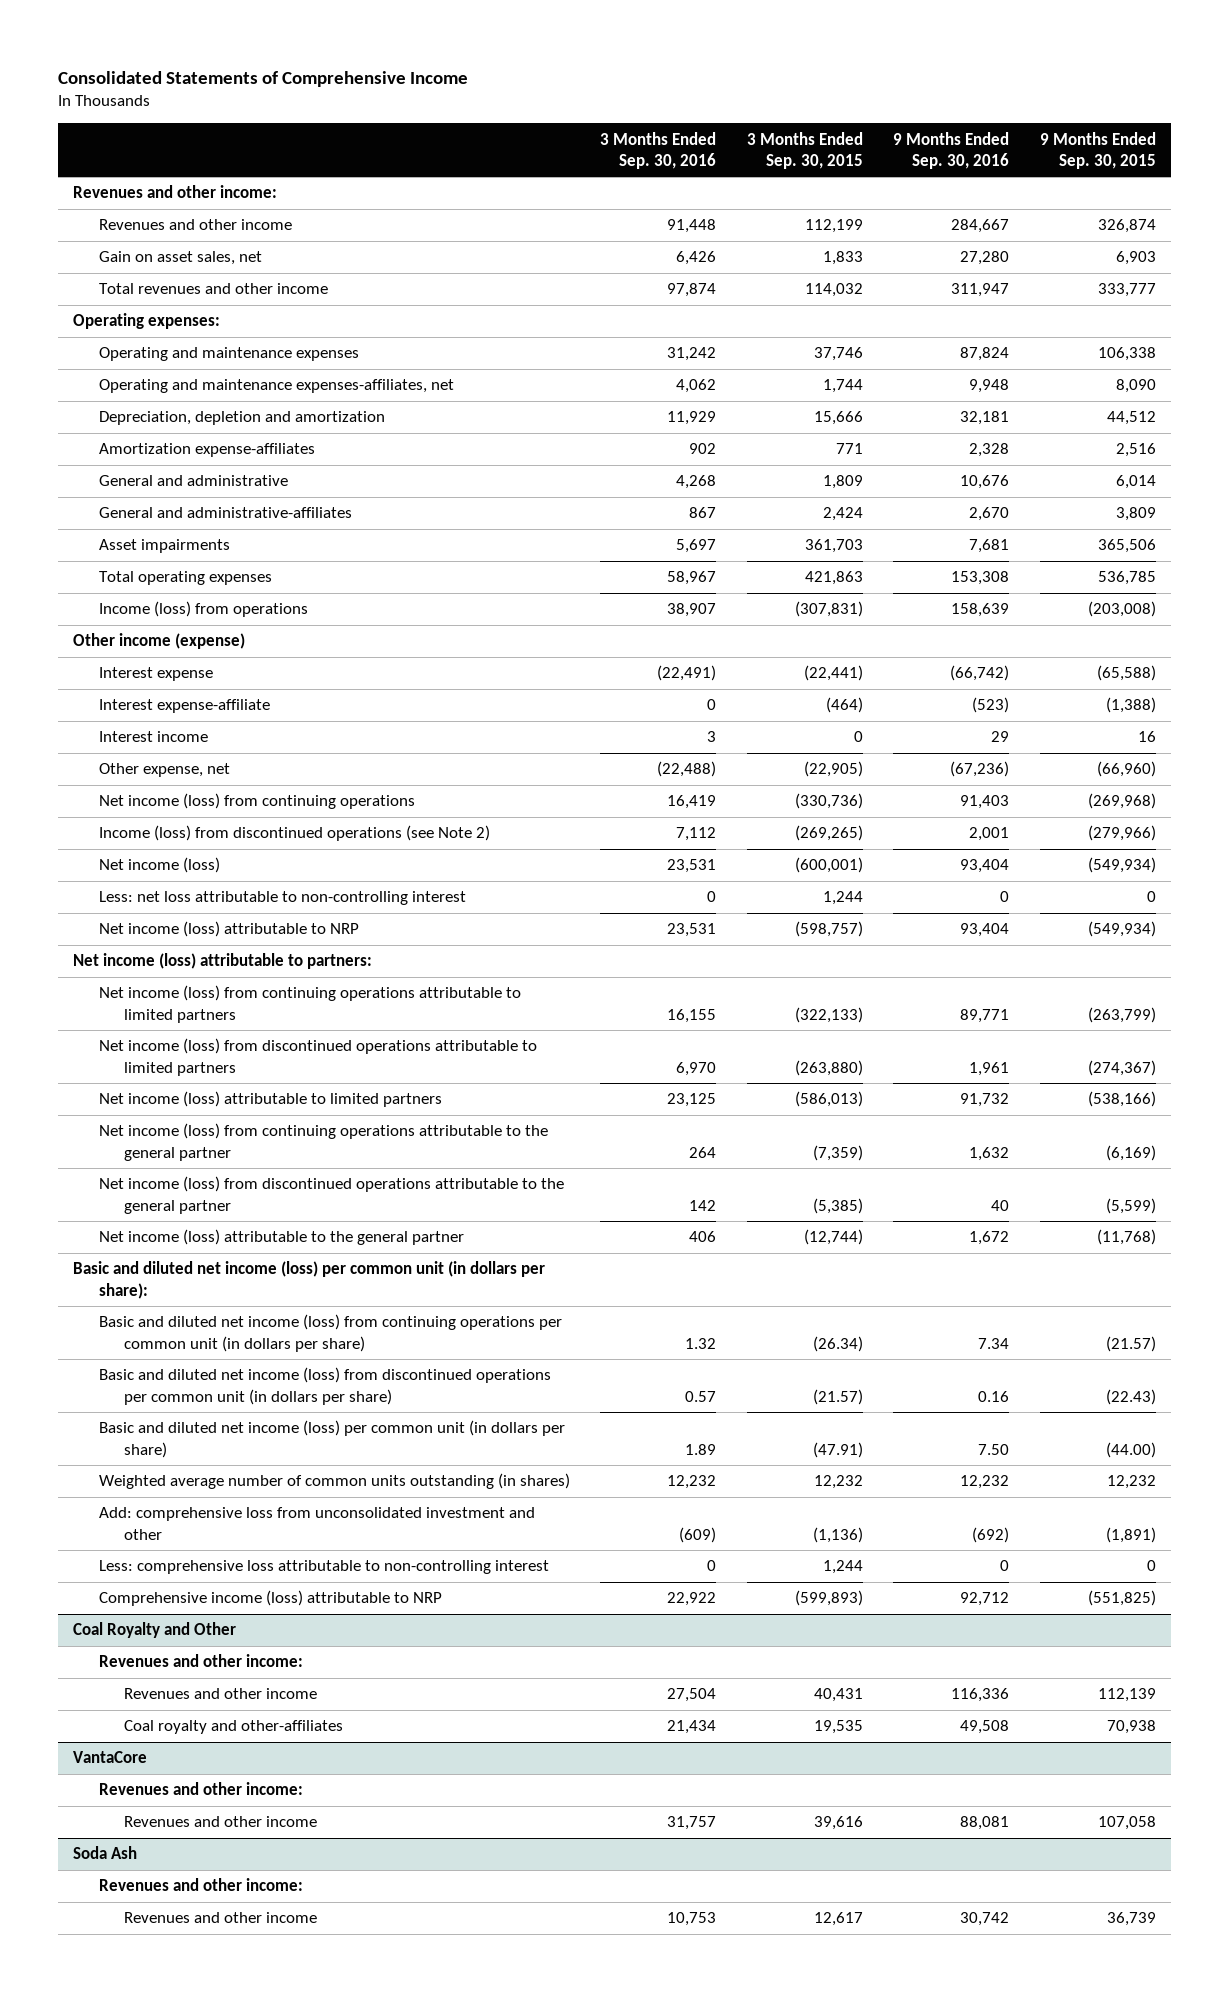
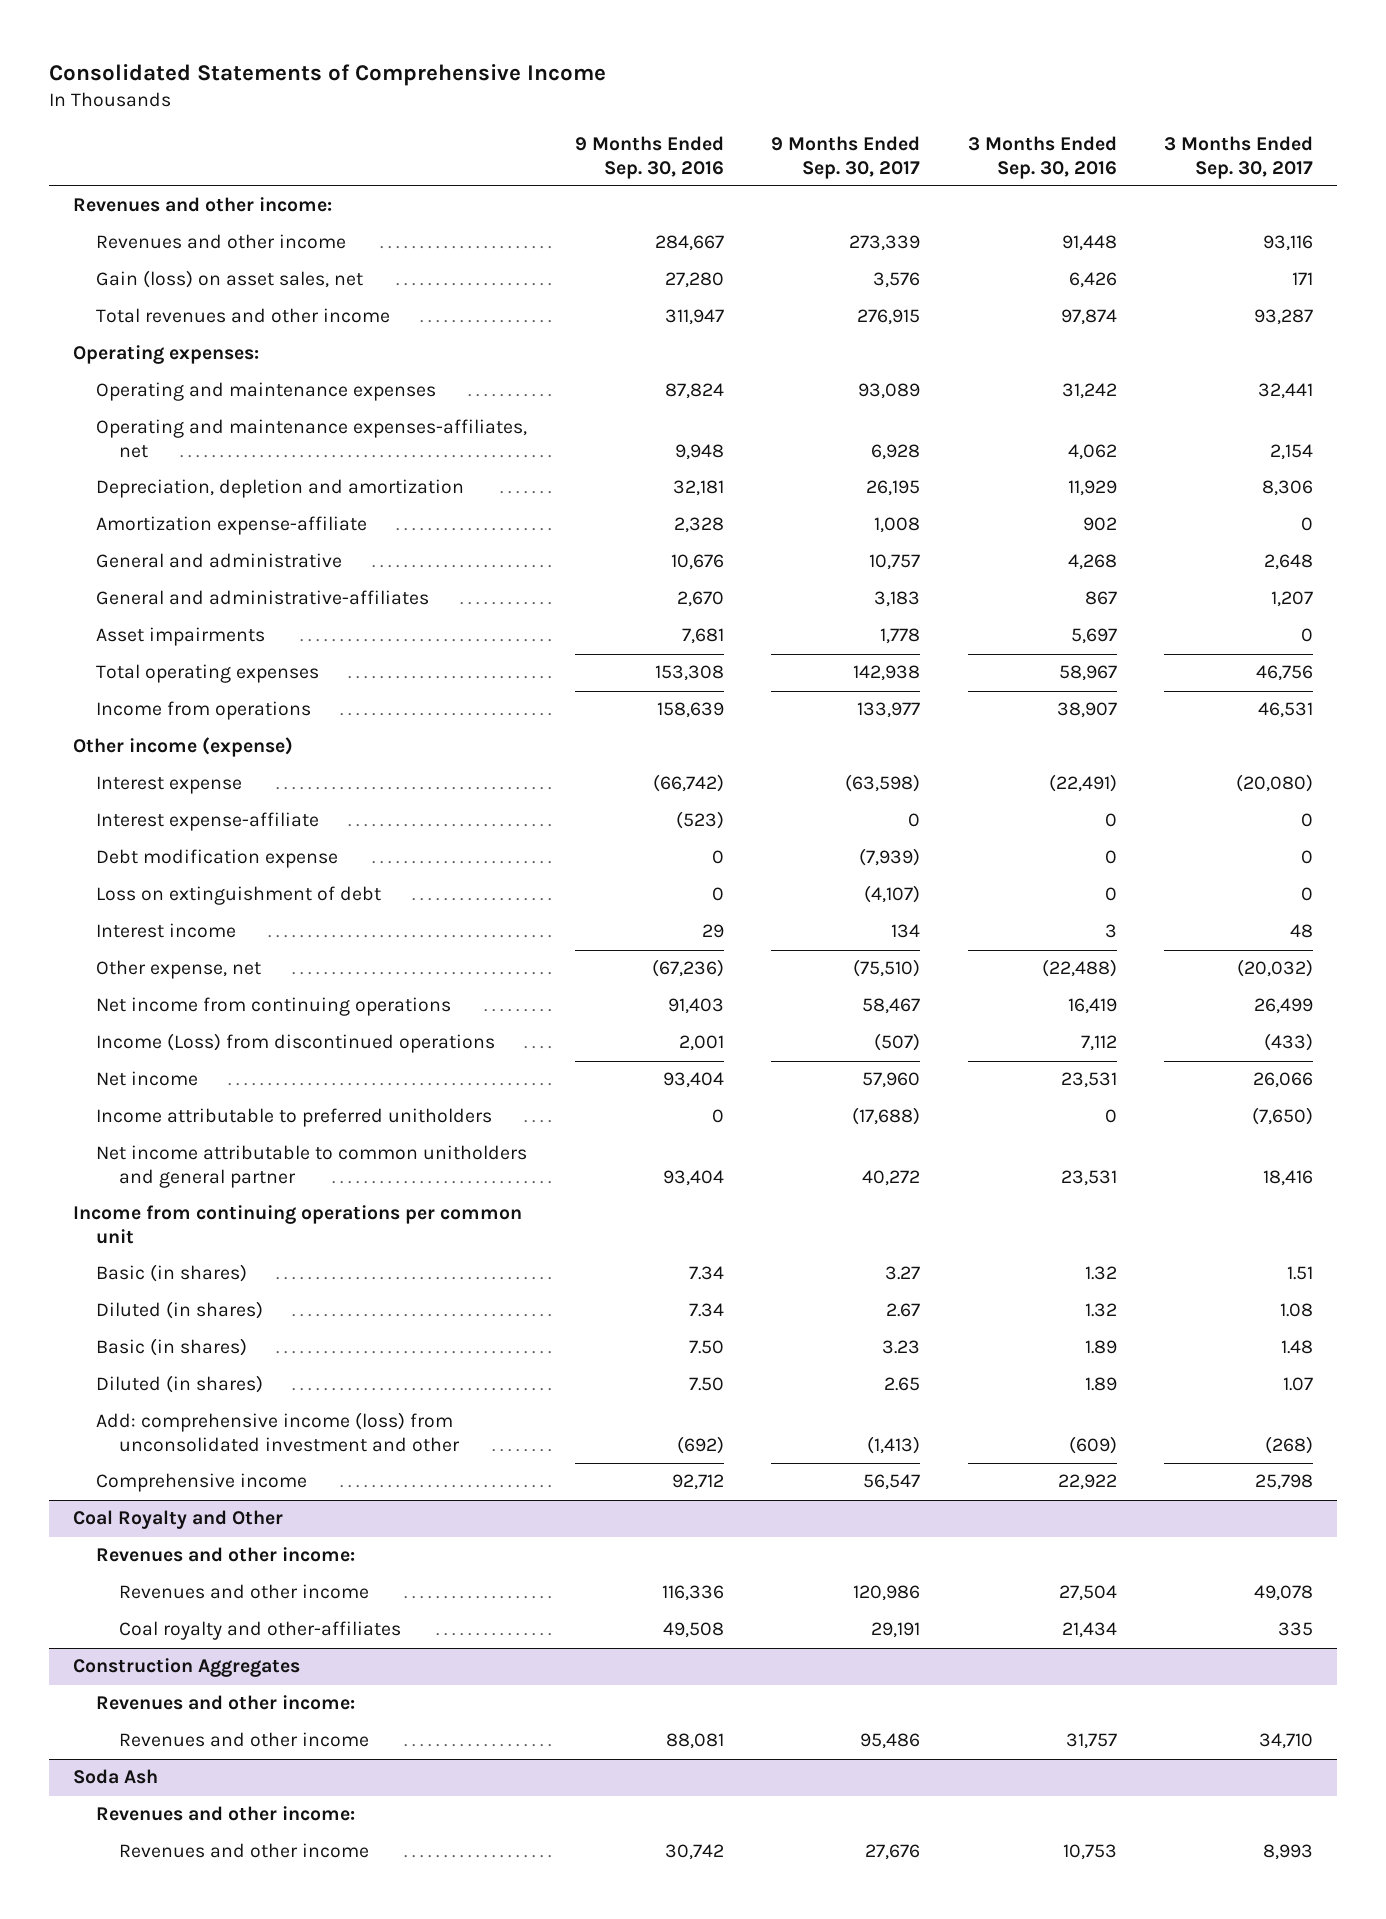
- | 3 Months Ended Sep. 30, 2016 | 3 Months Ended Sep. 30, 2015 | 9 Months Ended Sep. 30, 2016 | 9 Months Ended Sep. 30, 2015
+ | 9 Months Ended Sep. 30, 2016 | 9 Months Ended Sep. 30, 2017 | 3 Months Ended Sep. 30, 2016 | 3 Months Ended Sep. 30, 2017
- Gain on asset sales, net | 6,426 | 1,833 | 27,280 | 6,903
+ Gain (loss) on asset sales, net | 27,280 | 3,576 | 6,426 | 171
- Amortization expense-affiliates | 902 | 771 | 2,328 | 2,516
+ Amortization expense-affiliate | 2,328 | 1,008 | 902 | 0
- Income (loss) from operations | 38,907 | (307,831) | 158,639 | (203,008)
+ Income from operations | 158,639 | 133,977 | 38,907 | 46,531
+ Debt modification expense | 0 | (7,939) | 0 | 0
+ Loss on extinguishment of debt | 0 | (4,107) | 0 | 0
- Net income (loss) from continuing operations | 16,419 | (330,736) | 91,403 | (269,968)
- Income (loss) from discontinued operations (see Note 2) | 7,112 | (269,265) | 2,001 | (279,966)
- Net income (loss) | 23,531 | (600,001) | 93,404 | (549,934)
- Less: net loss attributable to non-controlling interest | 0 | 1,244 | 0 | 0
- Net income (loss) attributable to NRP | 23,531 | (598,757) | 93,404 | (549,934)
- Net income (loss) attributable to partners:
- Net income (loss) from continuing operations attributable to limited partners | 16,155 | (322,133) | 89,771 | (263,799)
- Net income (loss) from discontinued operations attributable to limited partners | 6,970 | (263,880) | 1,961 | (274,367)
- Net income (loss) attributable to limited partners | 23,125 | (586,013) | 91,732 | (538,166)
- Net income (loss) from continuing operations attributable to the general partner | 264 | (7,359) | 1,632 | (6,169)
- Net income (loss) from discontinued operations attributable to the general partner | 142 | (5,385) | 40 | (5,599)
- Net income (loss) attributable to the general partner | 406 | (12,744) | 1,672 | (11,768)
- Basic and diluted net income (loss) per common unit (in dollars per share):
- Basic and diluted net income (loss) from continuing operations per common unit (in dollars per share) | 1.32 | (26.34) | 7.34 | (21.57)
- Basic and diluted net income (loss) from discontinued operations per common unit (in dollars per share) | 0.57 | (21.57) | 0.16 | (22.43)
- Basic and diluted net income (loss) per common unit (in dollars per share) | 1.89 | (47.91) | 7.50 | (44.00)
- Weighted average number of common units outstanding (in shares) | 12,232 | 12,232 | 12,232 | 12,232
- Add: comprehensive loss from unconsolidated investment and other | (609) | (1,136) | (692) | (1,891)
- Less: comprehensive loss attributable to non-controlling interest | 0 | 1,244 | 0 | 0
- Comprehensive income (loss) attributable to NRP | 22,922 | (599,893) | 92,712 | (551,825)
+ Net income from continuing operations | 91,403 | 58,467 | 16,419 | 26,499
+ Income (Loss) from discontinued operations | 2,001 | (507) | 7,112 | (433)
+ Net income | 93,404 | 57,960 | 23,531 | 26,066
+ Income attributable to preferred unitholders | 0 | (17,688) | 0 | (7,650)
+ Net income attributable to common unitholders and general partner | 93,404 | 40,272 | 23,531 | 18,416
+ Income from continuing operations per common unit
+ Basic (in shares) | 7.34 | 3.27 | 1.32 | 1.51
+ Diluted (in shares) | 7.34 | 2.67 | 1.32 | 1.08
+ Basic (in shares) | 7.50 | 3.23 | 1.89 | 1.48
+ Diluted (in shares) | 7.50 | 2.65 | 1.89 | 1.07
+ Add: comprehensive income (loss) from unconsolidated investment and other | (692) | (1,413) | (609) | (268)
+ Comprehensive income | 92,712 | 56,547 | 22,922 | 25,798
- VantaCore
+ Construction Aggregates

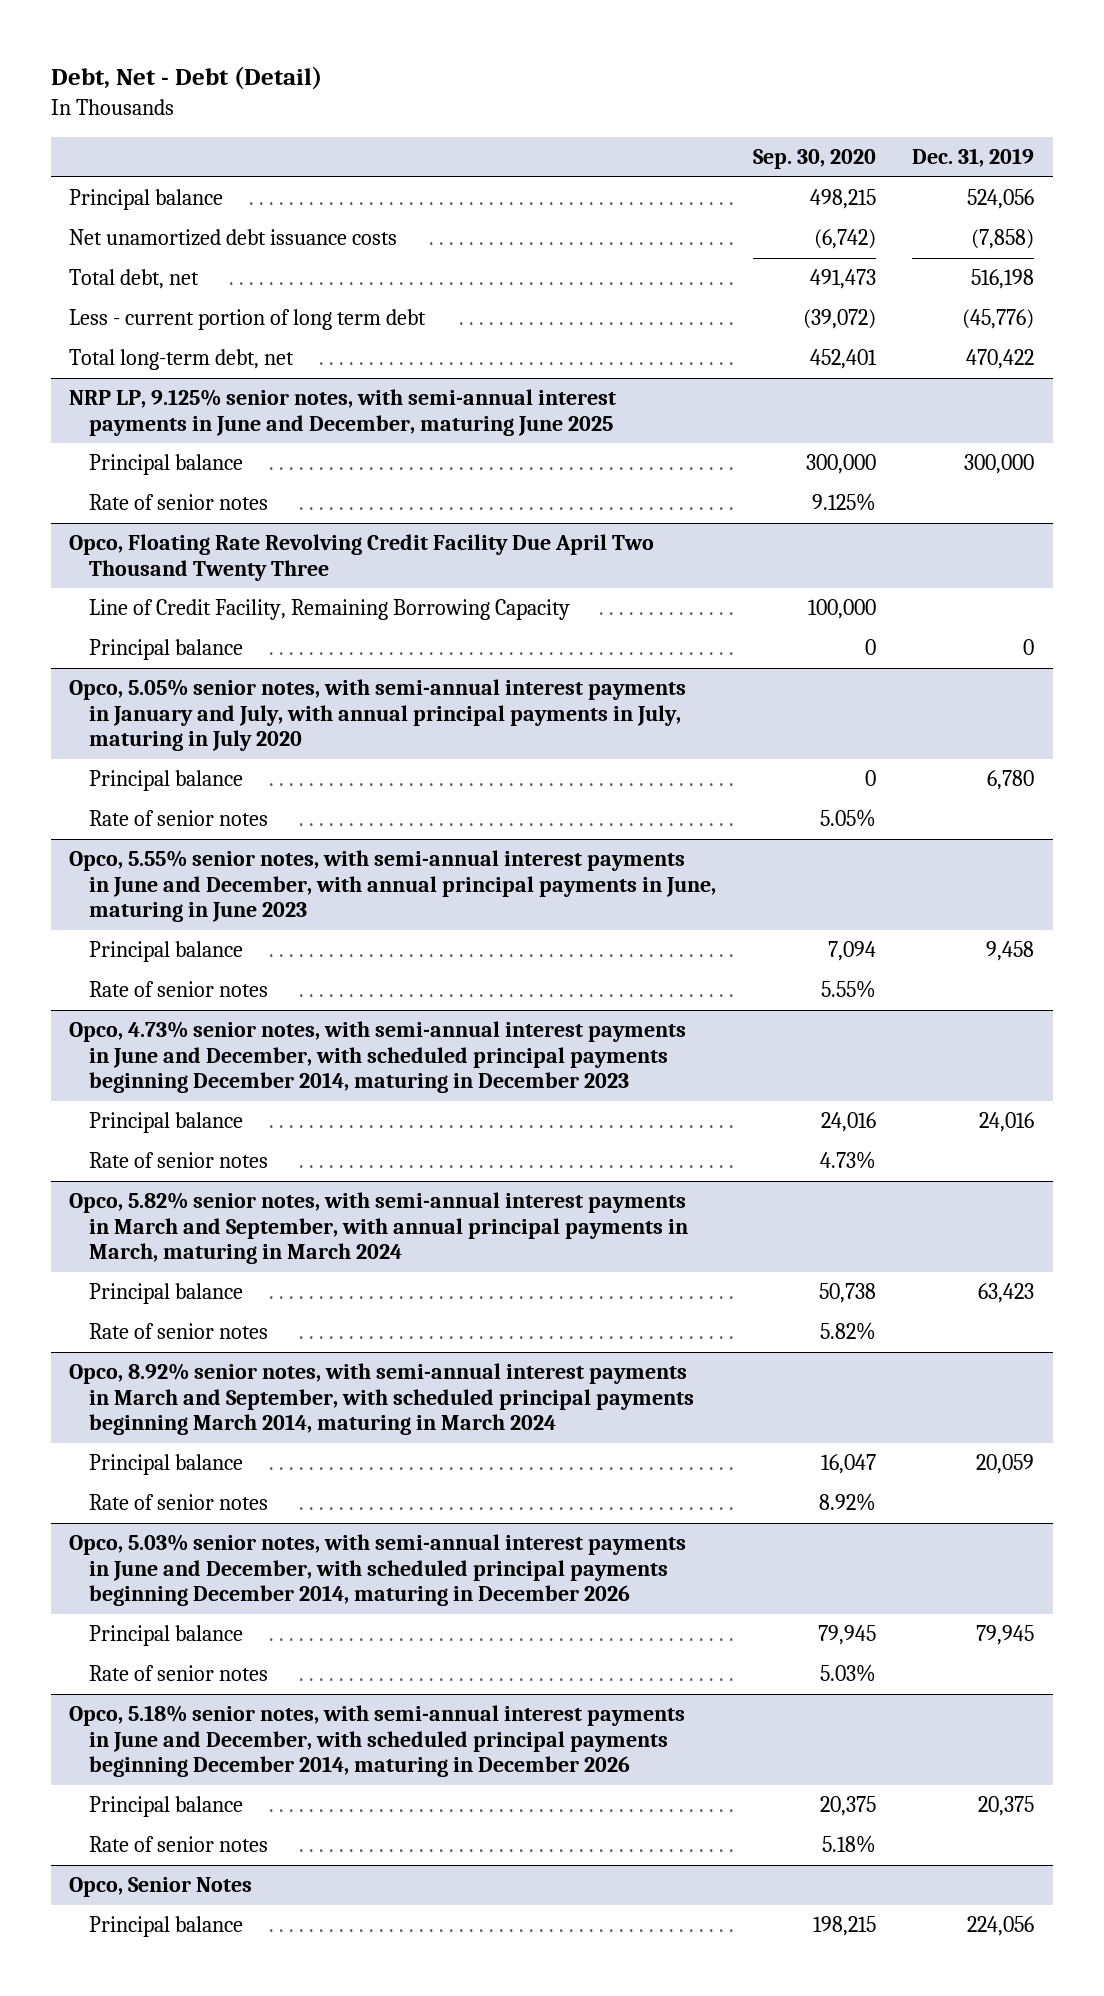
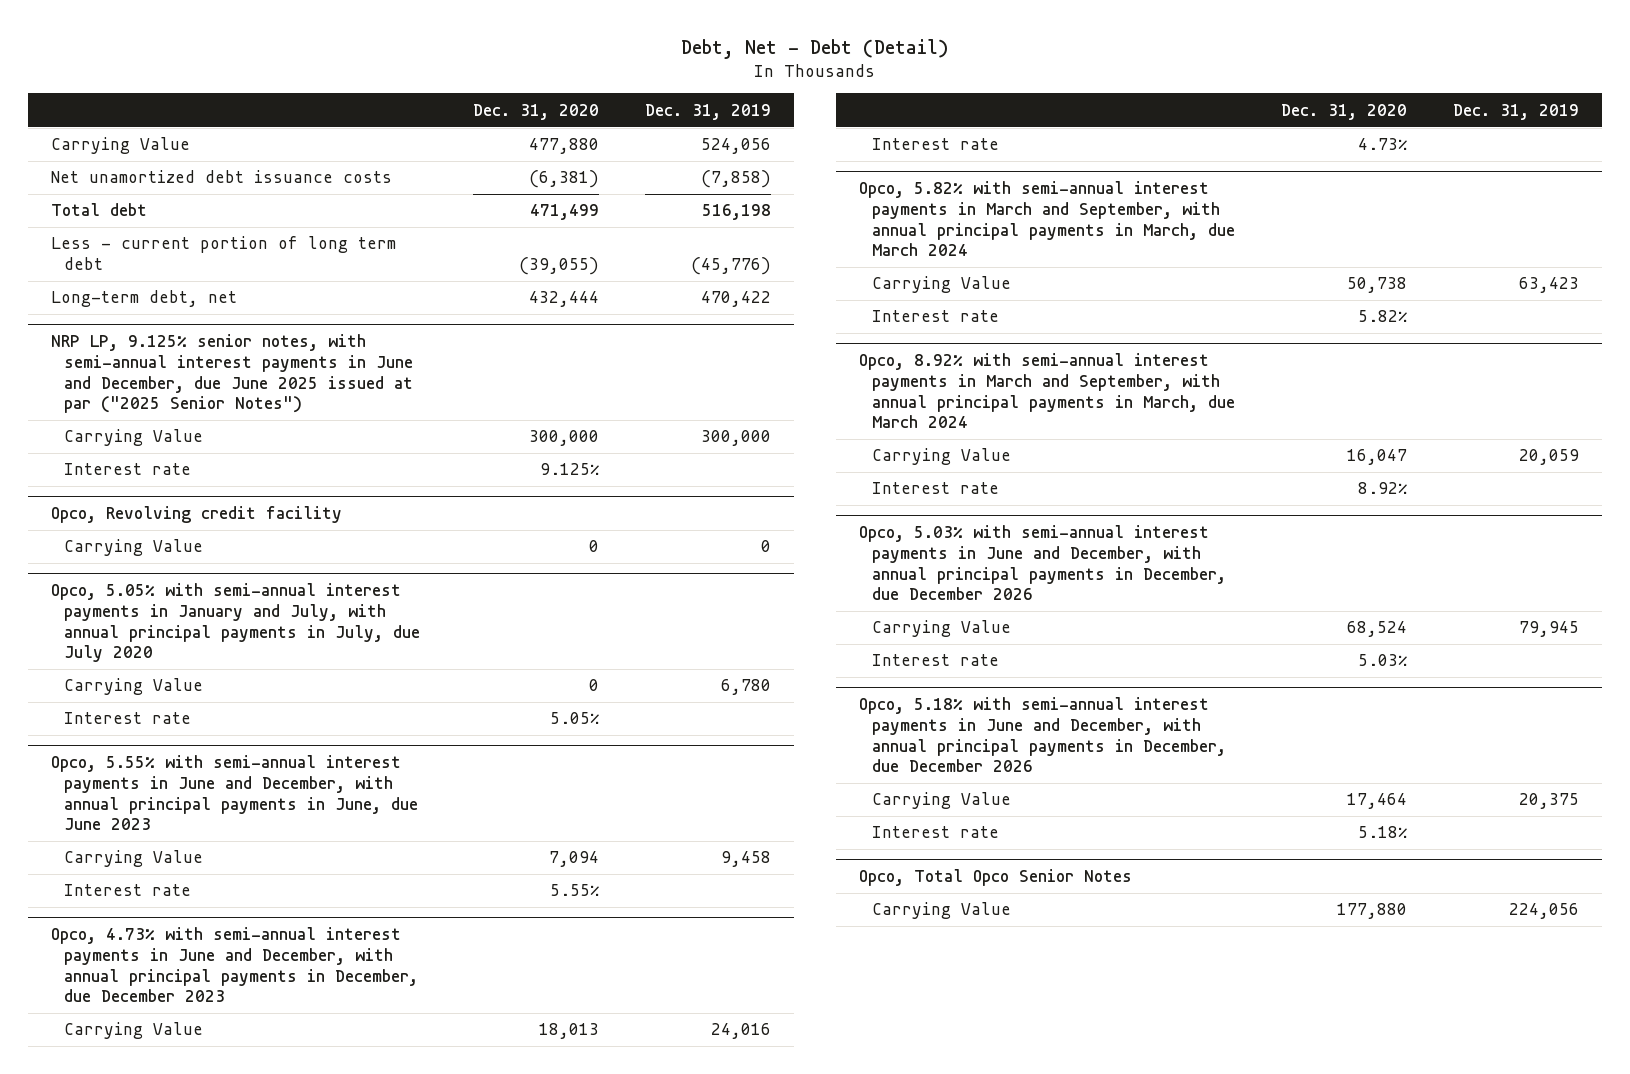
- | Sep. 30, 2020 | Dec. 31, 2019
+ | Dec. 31, 2020 | Dec. 31, 2019
- Principal balance | 498,215 | 524,056
+ Carrying Value | 477,880 | 524,056
- Total debt, net | 491,473 | 516,198
+ Total debt | 471,499 | 516,198
- Total long-term debt, net | 452,401 | 470,422
- NRP LP, 9.125% senior notes, with semi-annual interest payments in June and December, maturing June 2025
- Principal balance | 300,000 | 300,000
- Rate of senior notes | 9.125% |
- Opco, Floating Rate Revolving Credit Facility Due April Two Thousand Twenty Three
- Line of Credit Facility, Remaining Borrowing Capacity | 100,000 |
- Principal balance | 0 | 0
- Opco, 5.05% senior notes, with semi-annual interest payments in January and July, with annual principal payments in July, maturing in July 2020
- Principal balance | 0 | 6,780
- Rate of senior notes | 5.05% |
- Opco, 5.55% senior notes, with semi-annual interest payments in June and December, with annual principal payments in June, maturing in June 2023
- Principal balance | 7,094 | 9,458
- Rate of senior notes | 5.55% |
- Opco, 4.73% senior notes, with semi-annual interest payments in June and December, with scheduled principal payments beginning December 2014, maturing in December 2023
- Principal balance | 24,016 | 24,016
- Rate of senior notes | 4.73% |
- Opco, 5.82% senior notes, with semi-annual interest payments in March and September, with annual principal payments in March, maturing in March 2024
- Principal balance | 50,738 | 63,423
- Rate of senior notes | 5.82% |
- Opco, 8.92% senior notes, with semi-annual interest payments in March and September, with scheduled principal payments beginning March 2014, maturing in March 2024
- Principal balance | 16,047 | 20,059
- Rate of senior notes | 8.92% |
- Opco, 5.03% senior notes, with semi-annual interest payments in June and December, with scheduled principal payments beginning December 2014, maturing in December 2026
- Principal balance | 79,945 | 79,945
- Rate of senior notes | 5.03% |
- Opco, 5.18% senior notes, with semi-annual interest payments in June and December, with scheduled principal payments beginning December 2014, maturing in December 2026
- Principal balance | 20,375 | 20,375
- Rate of senior notes | 5.18% |
- Opco, Senior Notes
- Principal balance | 198,215 | 224,056
+ Long-term debt, net | 432,444 | 470,422
+ NRP LP, 9.125% senior notes, with semi-annual interest payments in June and December, due June 2025 issued at par ("2025 Senior Notes")
+ Carrying Value | 300,000 | 300,000
+ Interest rate | 9.125% |
+ Opco, Revolving credit facility
+ Carrying Value | 0 | 0
+ Opco, 5.05% with semi-annual interest payments in January and July, with annual principal payments in July, due July 2020
+ Carrying Value | 0 | 6,780
+ Interest rate | 5.05% |
+ Opco, 5.55% with semi-annual interest payments in June and December, with annual principal payments in June, due June 2023
+ Carrying Value | 7,094 | 9,458
+ Interest rate | 5.55% |
+ Opco, 4.73% with semi-annual interest payments in June and December, with annual principal payments in December, due December 2023
+ Carrying Value | 18,013 | 24,016
+ Interest rate | 4.73% |
+ Opco, 5.82% with semi-annual interest payments in March and September, with annual principal payments in March, due March 2024
+ Carrying Value | 50,738 | 63,423
+ Interest rate | 5.82% |
+ Opco, 8.92% with semi-annual interest payments in March and September, with annual principal payments in March, due March 2024
+ Carrying Value | 16,047 | 20,059
+ Interest rate | 8.92% |
+ Opco, 5.03% with semi-annual interest payments in June and December, with annual principal payments in December, due December 2026
+ Carrying Value | 68,524 | 79,945
+ Interest rate | 5.03% |
+ Opco, 5.18% with semi-annual interest payments in June and December, with annual principal payments in December, due December 2026
+ Carrying Value | 17,464 | 20,375
+ Interest rate | 5.18% |
+ Opco, Total Opco Senior Notes
+ Carrying Value | 177,880 | 224,056

